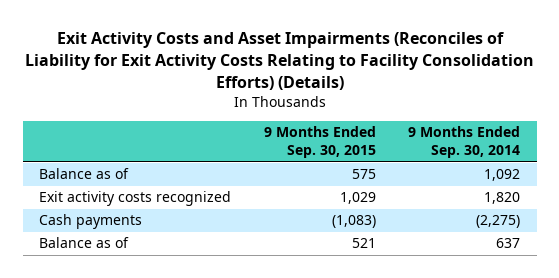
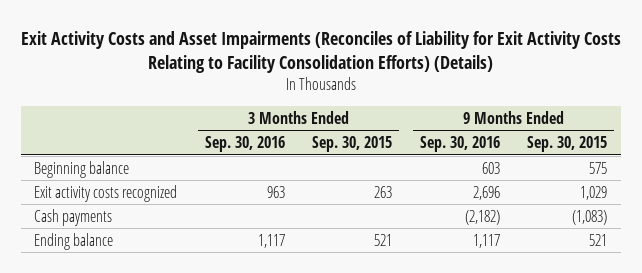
- | 9 Months Ended Sep. 30, 2015 | 9 Months Ended Sep. 30, 2014
+ | 3 Months Ended Sep. 30, 2016 | 3 Months Ended Sep. 30, 2015 | 9 Months Ended Sep. 30, 2016 | 9 Months Ended Sep. 30, 2015
- Balance as of | 575 | 1,092
+ Beginning balance | | | 603 | 575
- Balance as of | 521 | 637
+ Ending balance | 1,117 | 521 | 1,117 | 521

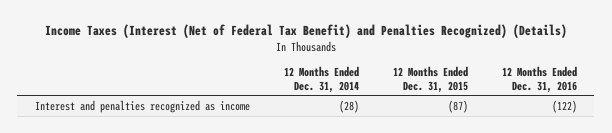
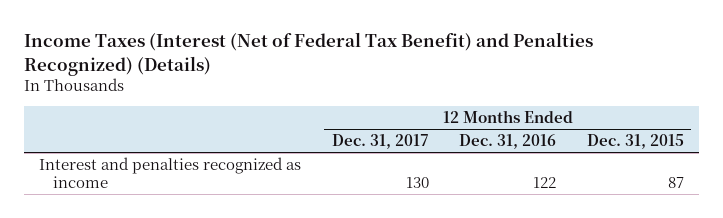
- | 12 Months Ended Dec. 31, 2014 | 12 Months Ended Dec. 31, 2015 | 12 Months Ended Dec. 31, 2016
+ | 12 Months Ended Dec. 31, 2017 | 12 Months Ended Dec. 31, 2016 | 12 Months Ended Dec. 31, 2015
- Interest and penalties recognized as income | (28) | (87) | (122)
+ Interest and penalties recognized as income | 130 | 122 | 87

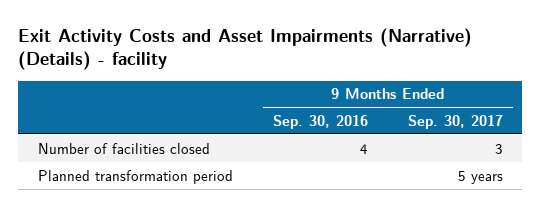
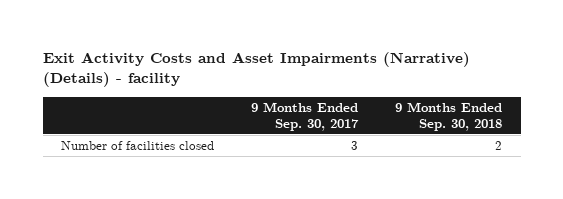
- | 9 Months Ended Sep. 30, 2016 | 9 Months Ended Sep. 30, 2017
+ | 9 Months Ended Sep. 30, 2017 | 9 Months Ended Sep. 30, 2018
- Planned transformation period | | 5 years

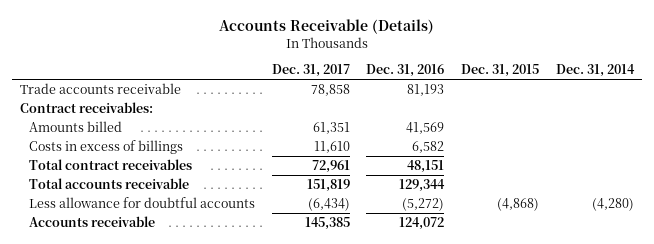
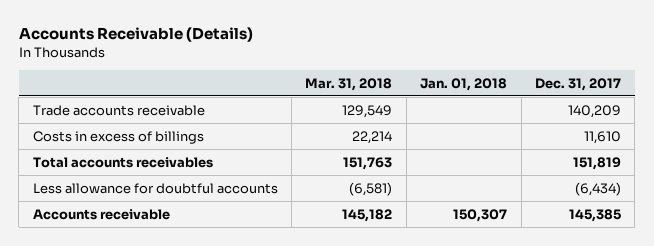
- | Dec. 31, 2017 | Dec. 31, 2016 | Dec. 31, 2015 | Dec. 31, 2014
+ | Mar. 31, 2018 | Jan. 01, 2018 | Dec. 31, 2017
- Trade accounts receivable | 78,858 | 81,193 | |
- Contract receivables:
- Amounts billed | 61,351 | 41,569 | |
+ Trade accounts receivable | 129,549 | | 140,209
- Total contract receivables | 72,961 | 48,151 | |
- Total accounts receivable | 151,819 | 129,344 | |
+ Total accounts receivables | 151,763 | | 151,819

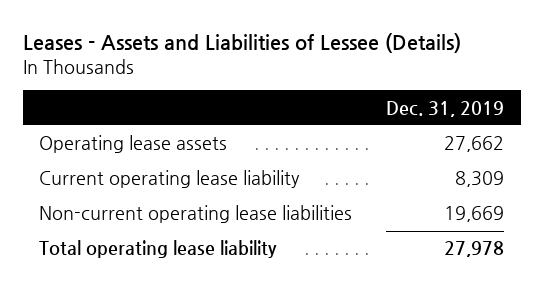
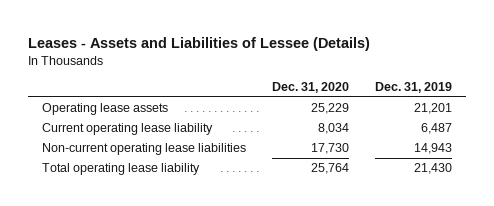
- | Dec. 31, 2019
+ | Dec. 31, 2020 | Dec. 31, 2019
- Operating lease assets | 27,662
- Current operating lease liability | 8,309
- Non-current operating lease liabilities | 19,669
- Total operating lease liability | 27,978
+ Operating lease assets | 25,229 | 21,201
+ Current operating lease liability | 8,034 | 6,487
+ Non-current operating lease liabilities | 17,730 | 14,943
+ Total operating lease liability | 25,764 | 21,430

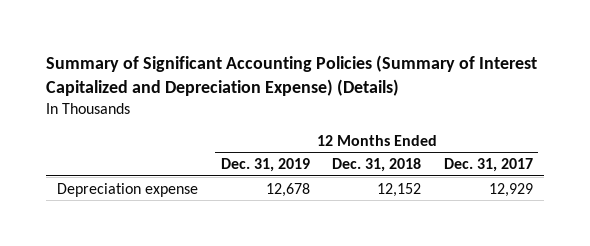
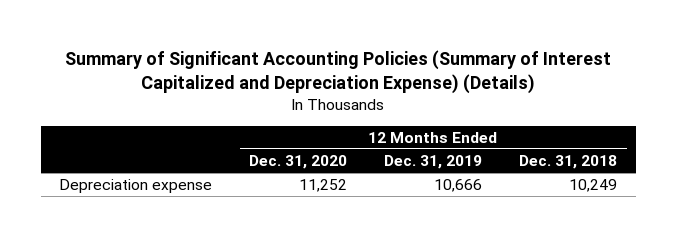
- | 12 Months Ended Dec. 31, 2019 | 12 Months Ended Dec. 31, 2018 | 12 Months Ended Dec. 31, 2017
+ | 12 Months Ended Dec. 31, 2020 | 12 Months Ended Dec. 31, 2019 | 12 Months Ended Dec. 31, 2018
- Depreciation expense | 12,678 | 12,152 | 12,929
+ Depreciation expense | 11,252 | 10,666 | 10,249

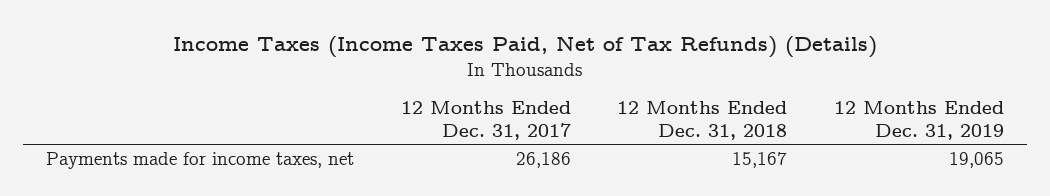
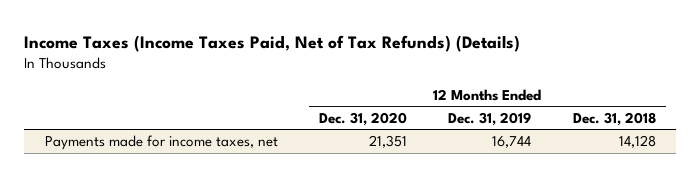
- | 12 Months Ended Dec. 31, 2017 | 12 Months Ended Dec. 31, 2018 | 12 Months Ended Dec. 31, 2019
+ | 12 Months Ended Dec. 31, 2020 | 12 Months Ended Dec. 31, 2019 | 12 Months Ended Dec. 31, 2018
- Payments made for income taxes, net | 26,186 | 15,167 | 19,065
+ Payments made for income taxes, net | 21,351 | 16,744 | 14,128

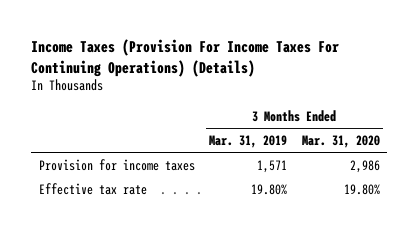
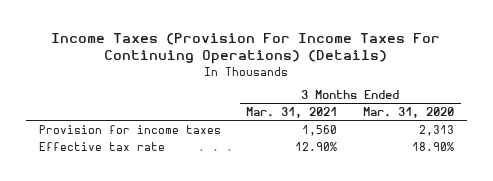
- | 3 Months Ended Mar. 31, 2019 | 3 Months Ended Mar. 31, 2020
+ | 3 Months Ended Mar. 31, 2021 | 3 Months Ended Mar. 31, 2020
- Provision for income taxes | 1,571 | 2,986
- Effective tax rate | 19.80% | 19.80%
+ Provision for income taxes | 1,560 | 2,313
+ Effective tax rate | 12.90% | 18.90%

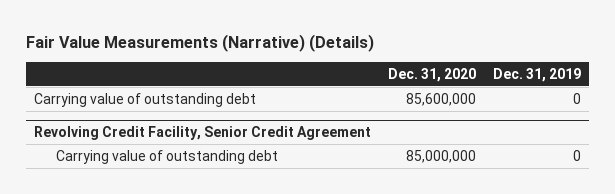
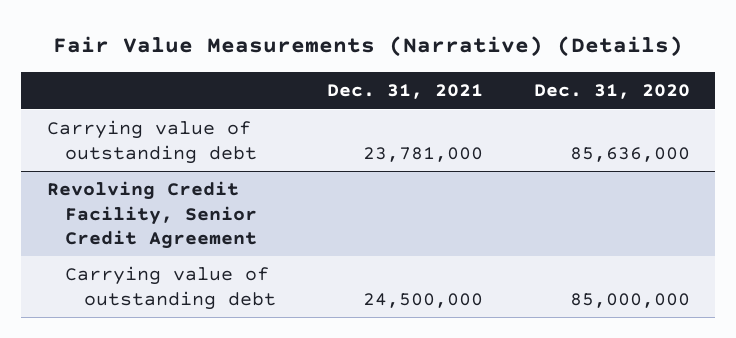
- | Dec. 31, 2020 | Dec. 31, 2019
+ | Dec. 31, 2021 | Dec. 31, 2020
- Carrying value of outstanding debt | 85,600,000 | 0
+ Carrying value of outstanding debt | 23,781,000 | 85,636,000

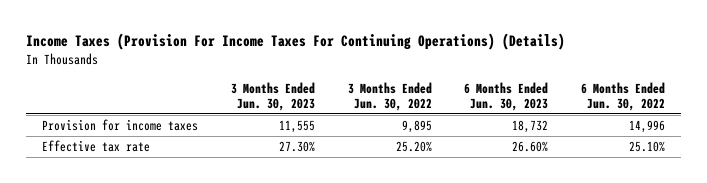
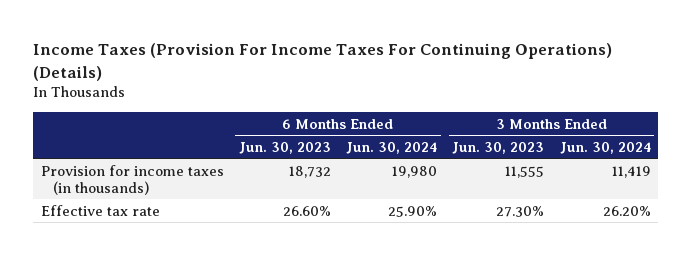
- | 3 Months Ended Jun. 30, 2023 | 3 Months Ended Jun. 30, 2022 | 6 Months Ended Jun. 30, 2023 | 6 Months Ended Jun. 30, 2022
+ | 6 Months Ended Jun. 30, 2023 | 6 Months Ended Jun. 30, 2024 | 3 Months Ended Jun. 30, 2023 | 3 Months Ended Jun. 30, 2024
- Provision for income taxes | 11,555 | 9,895 | 18,732 | 14,996
+ Provision for income taxes (in thousands) | 18,732 | 19,980 | 11,555 | 11,419

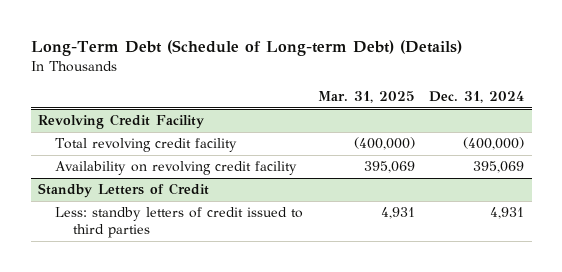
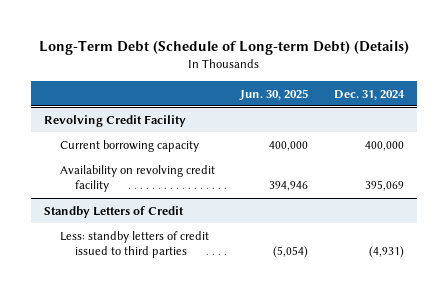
- | Mar. 31, 2025 | Dec. 31, 2024
+ | Jun. 30, 2025 | Dec. 31, 2024
@ Revolving Credit Facility
- Total revolving credit facility | (400,000) | (400,000)
+ Current borrowing capacity | 400,000 | 400,000
@ Standby Letters of Credit
- Less: standby letters of credit issued to third parties | 4,931 | 4,931
+ Less: standby letters of credit issued to third parties | (5,054) | (4,931)

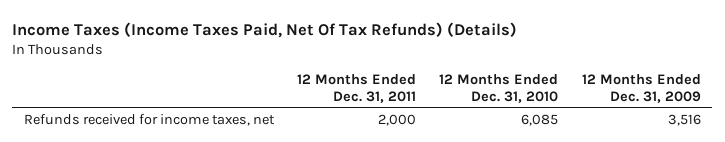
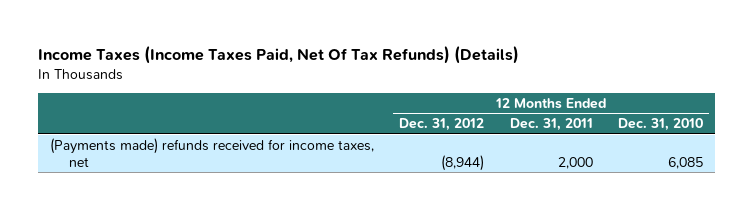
- | 12 Months Ended Dec. 31, 2011 | 12 Months Ended Dec. 31, 2010 | 12 Months Ended Dec. 31, 2009
+ | 12 Months Ended Dec. 31, 2012 | 12 Months Ended Dec. 31, 2011 | 12 Months Ended Dec. 31, 2010
- Refunds received for income taxes, net | 2,000 | 6,085 | 3,516
+ (Payments made) refunds received for income taxes, net | (8,944) | 2,000 | 6,085

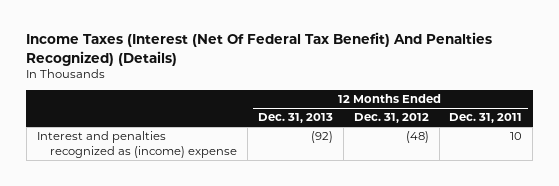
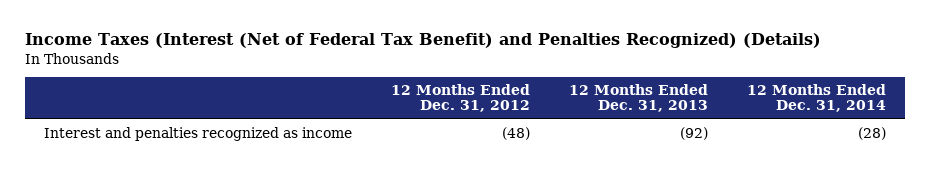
- Income Taxes (Interest (Net Of Federal Tax Benefit) And Penalties Recognized) (Details)
+ Income Taxes (Interest (Net of Federal Tax Benefit) and Penalties Recognized) (Details)
- | 12 Months Ended Dec. 31, 2013 | 12 Months Ended Dec. 31, 2012 | 12 Months Ended Dec. 31, 2011
+ | 12 Months Ended Dec. 31, 2012 | 12 Months Ended Dec. 31, 2013 | 12 Months Ended Dec. 31, 2014
- Interest and penalties recognized as (income) expense | (92) | (48) | 10
+ Interest and penalties recognized as income | (48) | (92) | (28)

